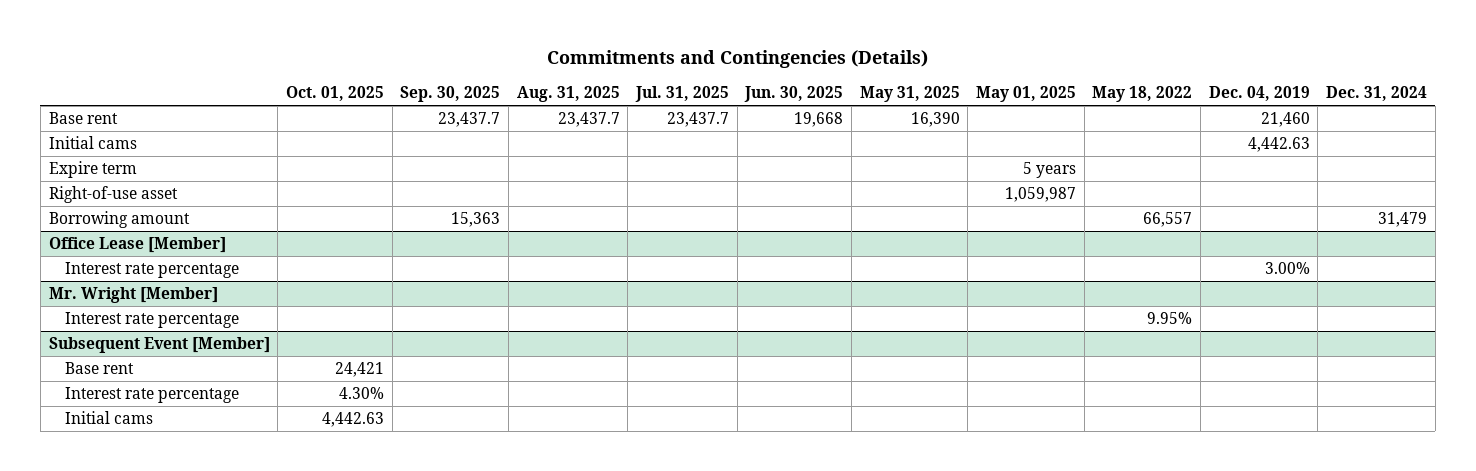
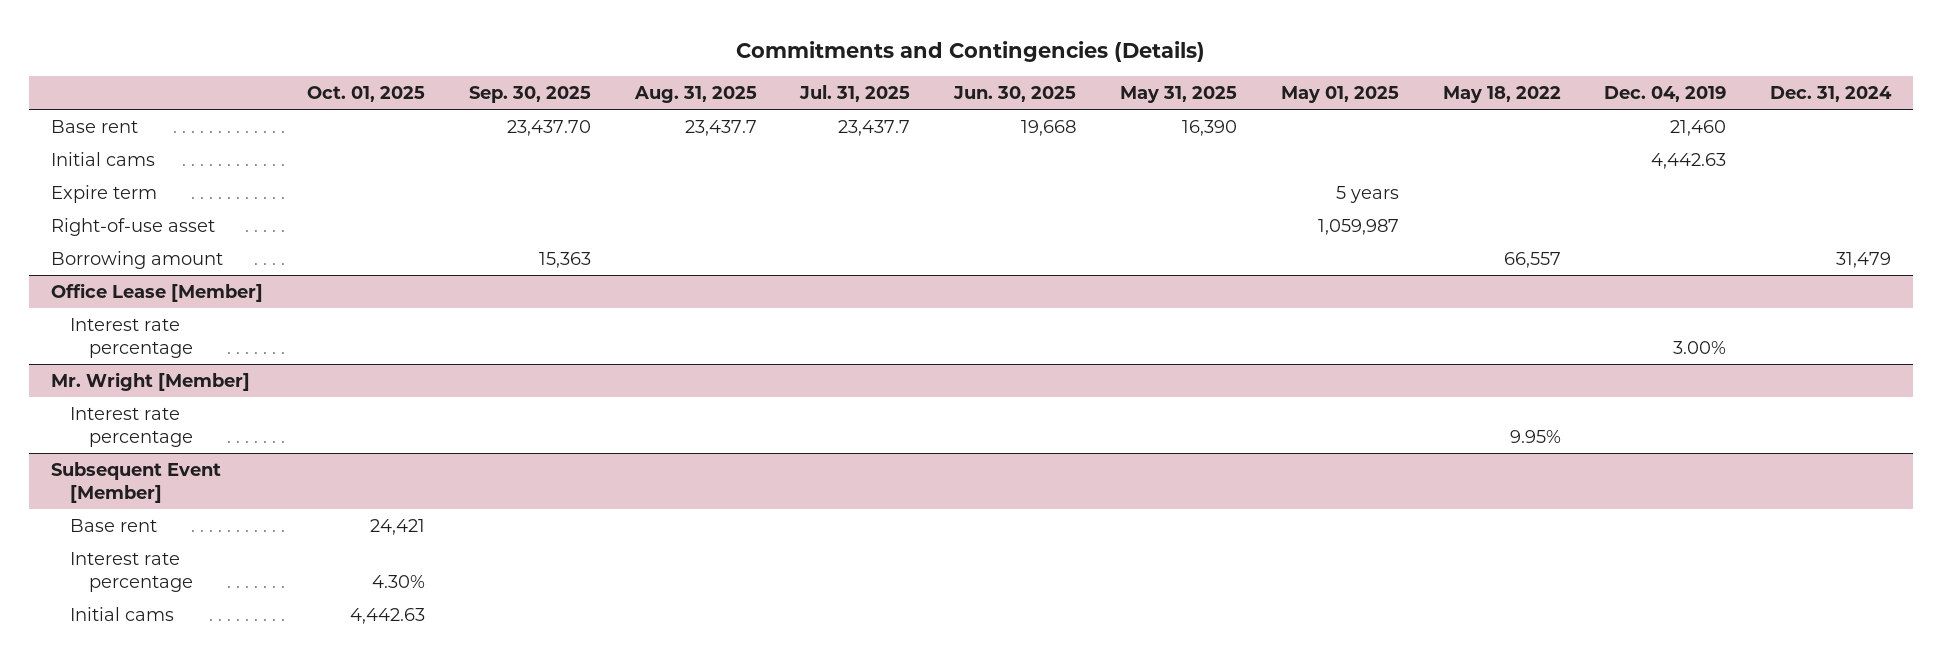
- Base rent | | 23,437.7 | 23,437.7 | 23,437.7 | 19,668 | 16,390 | | | 21,460 |
+ Base rent | | 23,437.70 | 23,437.7 | 23,437.7 | 19,668 | 16,390 | | | 21,460 |

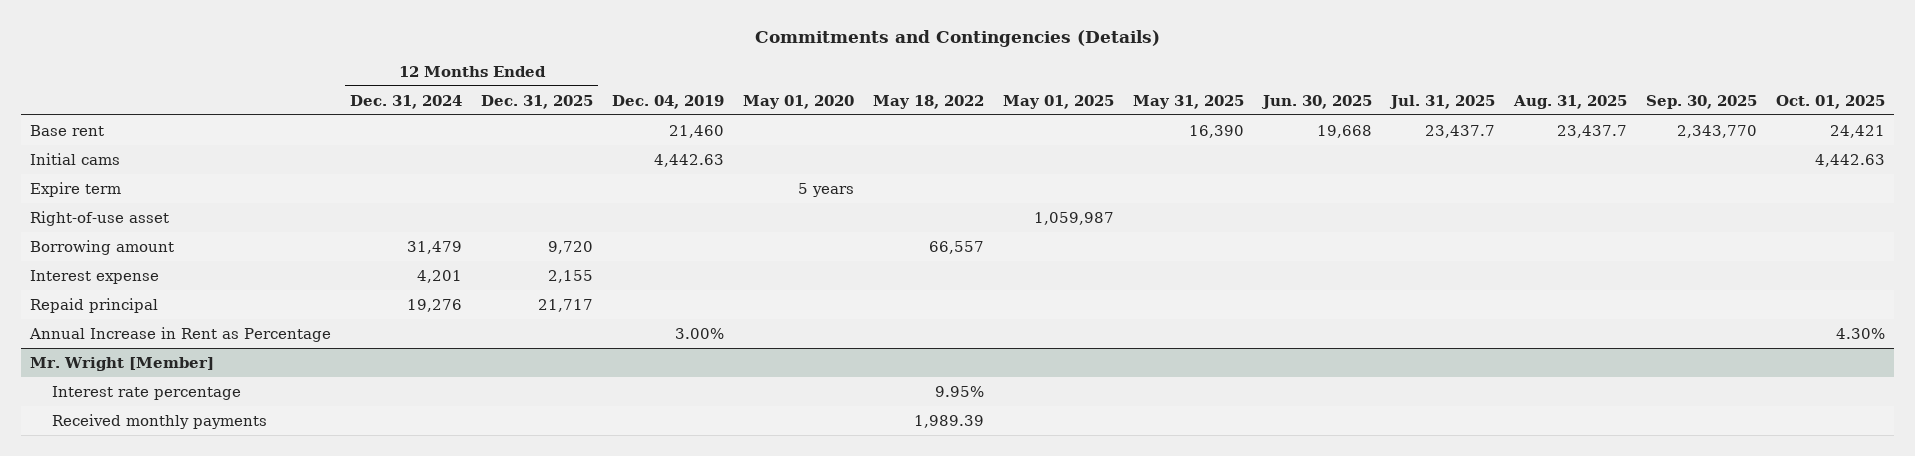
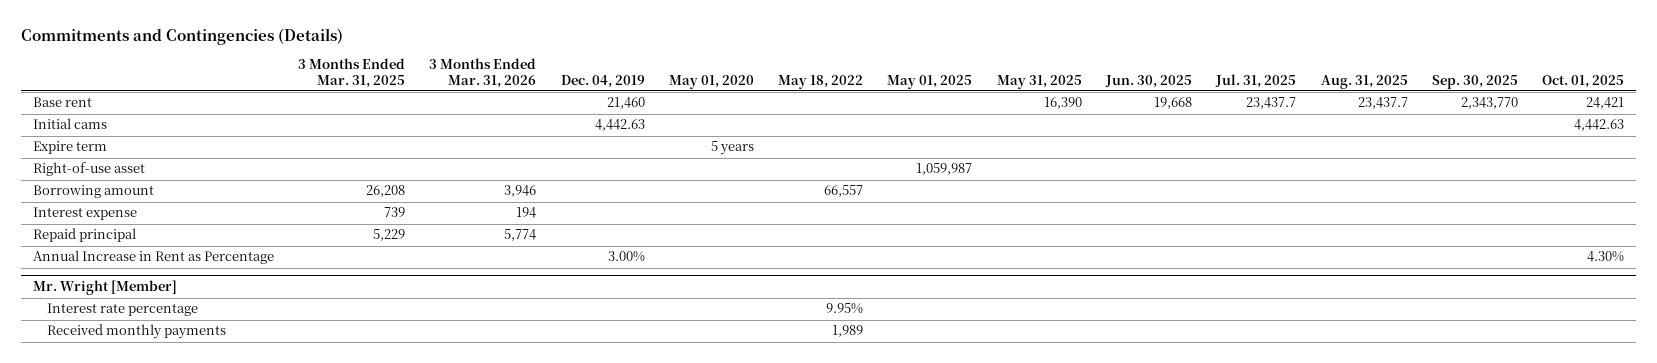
- | 12 Months Ended Dec. 31, 2024 | 12 Months Ended Dec. 31, 2025 | Dec. 04, 2019 | May 01, 2020 | May 18, 2022 | May 01, 2025 | May 31, 2025 | Jun. 30, 2025 | Jul. 31, 2025 | Aug. 31, 2025 | Sep. 30, 2025 | Oct. 01, 2025
+ | 3 Months Ended Mar. 31, 2025 | 3 Months Ended Mar. 31, 2026 | Dec. 04, 2019 | May 01, 2020 | May 18, 2022 | May 01, 2025 | May 31, 2025 | Jun. 30, 2025 | Jul. 31, 2025 | Aug. 31, 2025 | Sep. 30, 2025 | Oct. 01, 2025
@ Mr. Wright [Member]
- Received monthly payments | | | | | 1,989.39 | | | | | | |
+ Received monthly payments | | | | | 1,989 | | | | | | |

